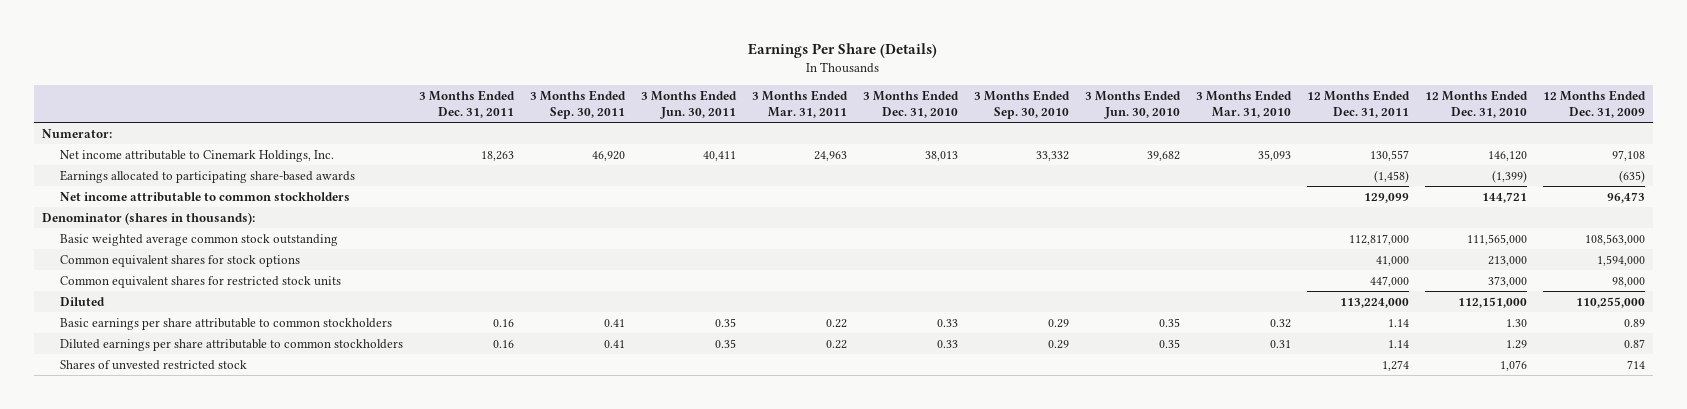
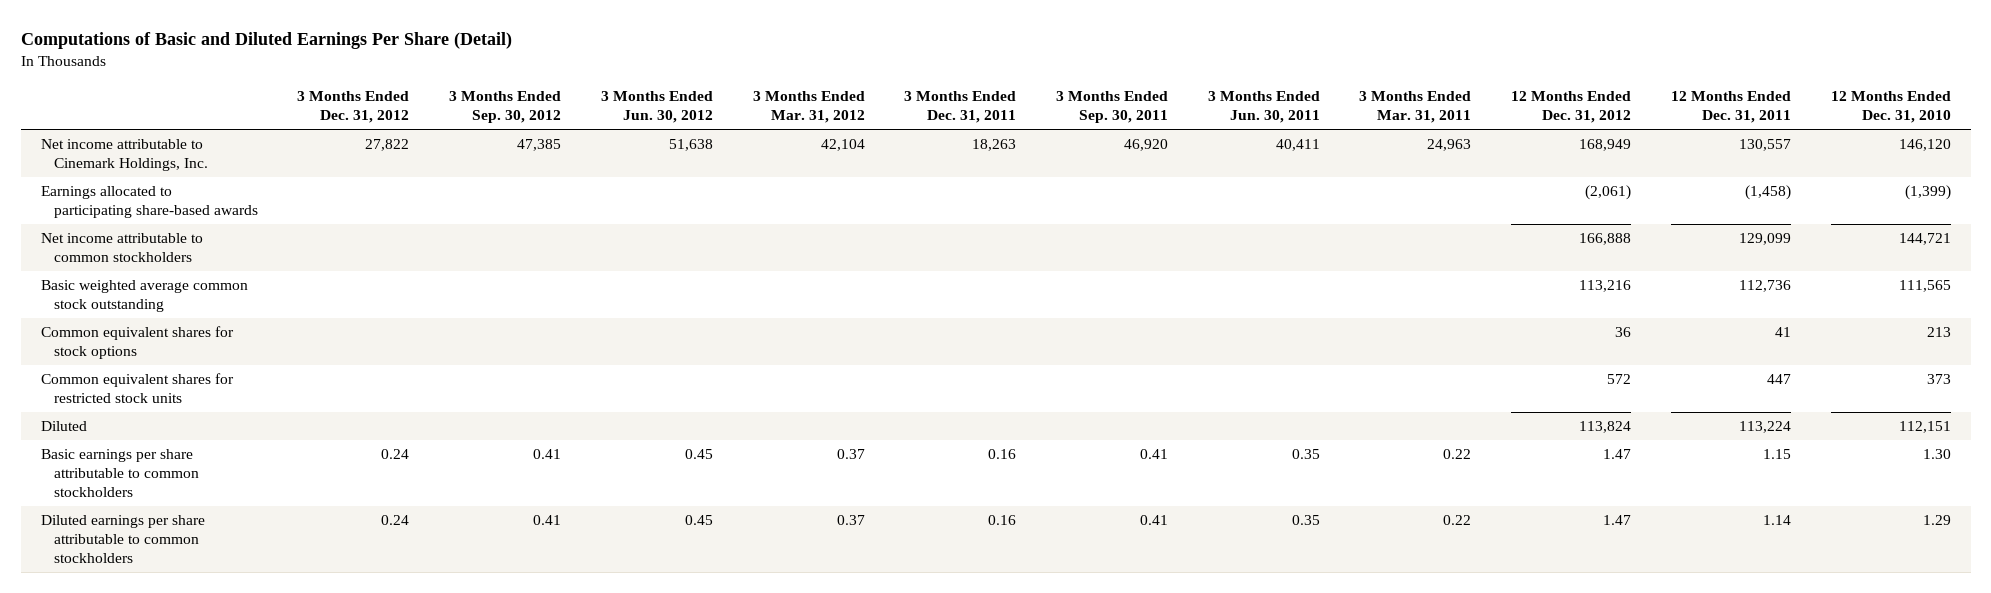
- Earnings Per Share (Details)
+ Computations of Basic and Diluted Earnings Per Share (Detail)
- | 3 Months Ended Dec. 31, 2011 | 3 Months Ended Sep. 30, 2011 | 3 Months Ended Jun. 30, 2011 | 3 Months Ended Mar. 31, 2011 | 3 Months Ended Dec. 31, 2010 | 3 Months Ended Sep. 30, 2010 | 3 Months Ended Jun. 30, 2010 | 3 Months Ended Mar. 31, 2010 | 12 Months Ended Dec. 31, 2011 | 12 Months Ended Dec. 31, 2010 | 12 Months Ended Dec. 31, 2009
+ | 3 Months Ended Dec. 31, 2012 | 3 Months Ended Sep. 30, 2012 | 3 Months Ended Jun. 30, 2012 | 3 Months Ended Mar. 31, 2012 | 3 Months Ended Dec. 31, 2011 | 3 Months Ended Sep. 30, 2011 | 3 Months Ended Jun. 30, 2011 | 3 Months Ended Mar. 31, 2011 | 12 Months Ended Dec. 31, 2012 | 12 Months Ended Dec. 31, 2011 | 12 Months Ended Dec. 31, 2010
- Numerator:
- Denominator (shares in thousands):
- Basic weighted average common stock outstanding | | | | | | | | | 112,817,000 | 111,565,000 | 108,563,000
- Common equivalent shares for stock options | | | | | | | | | 41,000 | 213,000 | 1,594,000
- Common equivalent shares for restricted stock units | | | | | | | | | 447,000 | 373,000 | 98,000
- Diluted | | | | | | | | | 113,224,000 | 112,151,000 | 110,255,000
- Basic earnings per share attributable to common stockholders | 0.16 | 0.41 | 0.35 | 0.22 | 0.33 | 0.29 | 0.35 | 0.32 | 1.14 | 1.30 | 0.89
+ Basic weighted average common stock outstanding | | | | | | | | | 113,216 | 112,736 | 111,565
+ Common equivalent shares for stock options | | | | | | | | | 36 | 41 | 213
+ Common equivalent shares for restricted stock units | | | | | | | | | 572 | 447 | 373
+ Diluted | | | | | | | | | 113,824 | 113,224 | 112,151
+ Basic earnings per share attributable to common stockholders | 0.24 | 0.41 | 0.45 | 0.37 | 0.16 | 0.41 | 0.35 | 0.22 | 1.47 | 1.15 | 1.30
- Shares of unvested restricted stock | | | | | | | | | 1,274 | 1,076 | 714

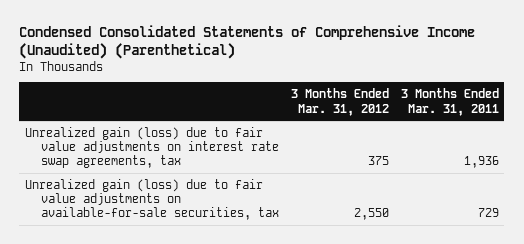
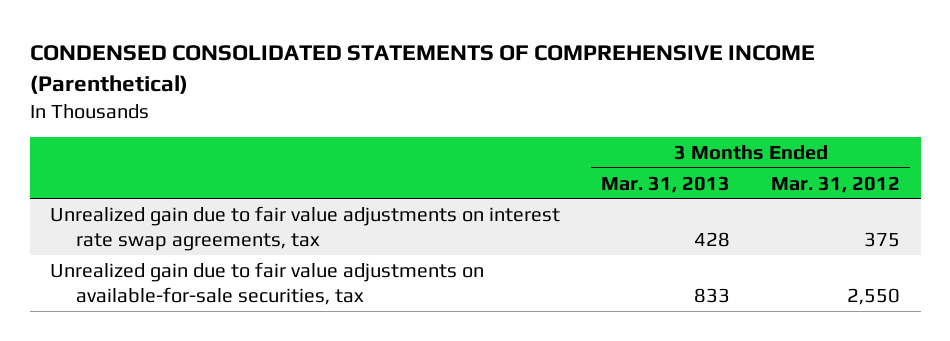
- Condensed Consolidated Statements of Comprehensive Income (Unaudited) (Parenthetical)
+ CONDENSED CONSOLIDATED STATEMENTS OF COMPREHENSIVE INCOME (Parenthetical)
- | 3 Months Ended Mar. 31, 2012 | 3 Months Ended Mar. 31, 2011
+ | 3 Months Ended Mar. 31, 2013 | 3 Months Ended Mar. 31, 2012
- Unrealized gain (loss) due to fair value adjustments on interest rate swap agreements, tax | 375 | 1,936
- Unrealized gain (loss) due to fair value adjustments on available-for-sale securities, tax | 2,550 | 729
+ Unrealized gain due to fair value adjustments on interest rate swap agreements, tax | 428 | 375
+ Unrealized gain due to fair value adjustments on available-for-sale securities, tax | 833 | 2,550

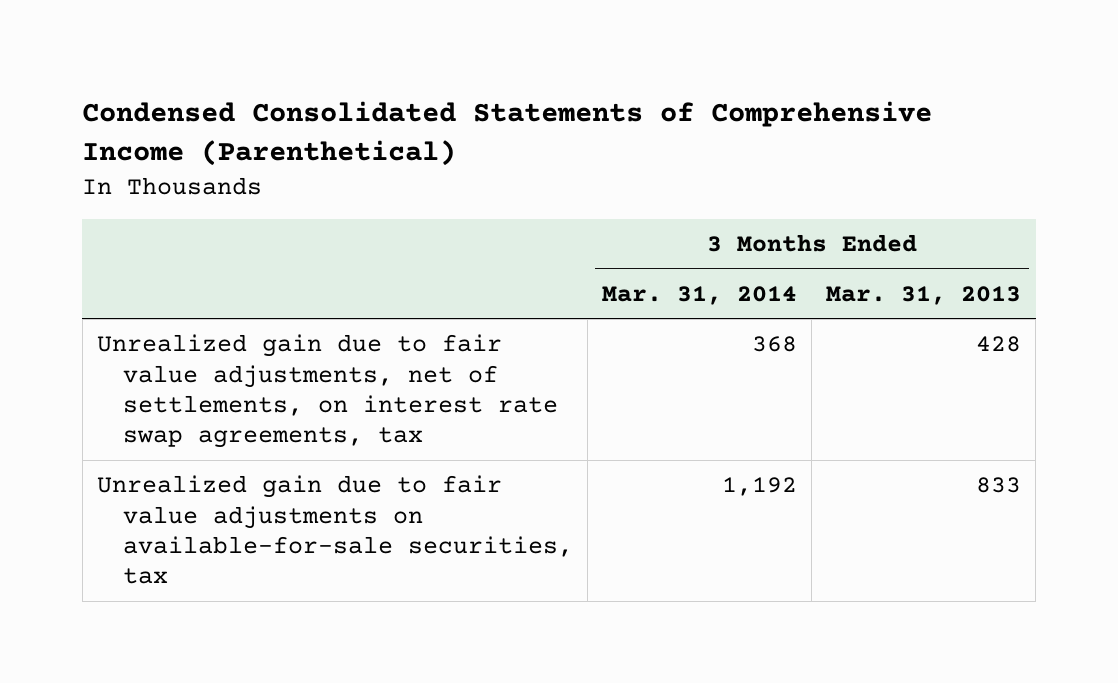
- CONDENSED CONSOLIDATED STATEMENTS OF COMPREHENSIVE INCOME (Parenthetical)
+ Condensed Consolidated Statements of Comprehensive Income (Parenthetical)
- | 3 Months Ended Mar. 31, 2013 | 3 Months Ended Mar. 31, 2012
+ | 3 Months Ended Mar. 31, 2014 | 3 Months Ended Mar. 31, 2013
- Unrealized gain due to fair value adjustments on interest rate swap agreements, tax | 428 | 375
+ Unrealized gain due to fair value adjustments, net of settlements, on interest rate swap agreements, tax | 368 | 428

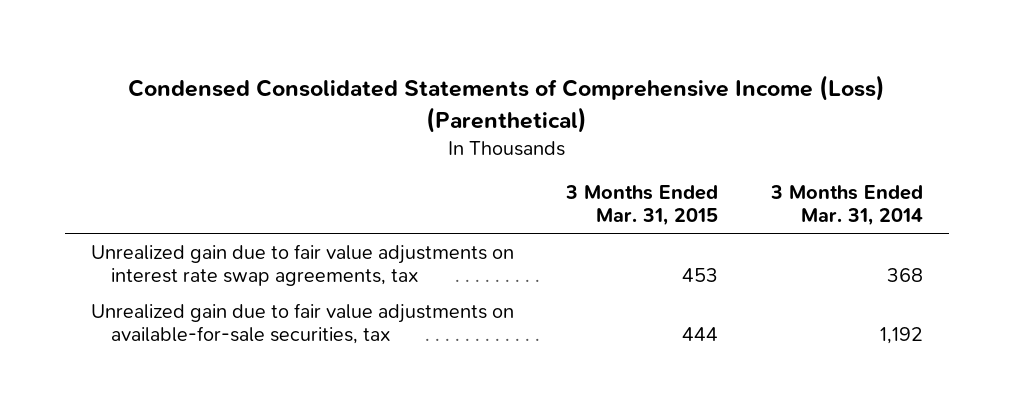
- Condensed Consolidated Statements of Comprehensive Income (Parenthetical)
+ Condensed Consolidated Statements of Comprehensive Income (Loss) (Parenthetical)
- | 3 Months Ended Mar. 31, 2014 | 3 Months Ended Mar. 31, 2013
+ | 3 Months Ended Mar. 31, 2015 | 3 Months Ended Mar. 31, 2014
- Unrealized gain due to fair value adjustments, net of settlements, on interest rate swap agreements, tax | 368 | 428
+ Unrealized gain due to fair value adjustments on interest rate swap agreements, tax | 453 | 368

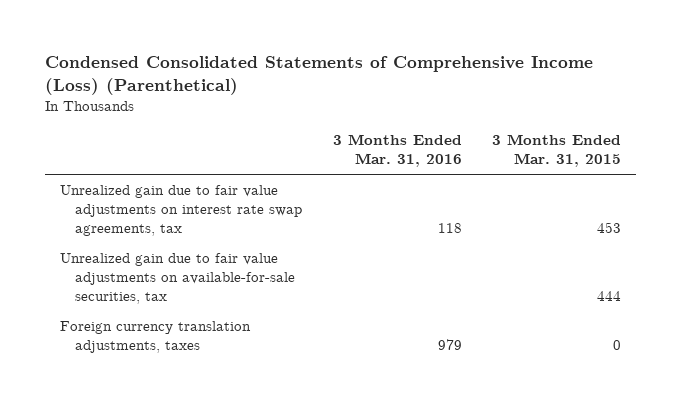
- | 3 Months Ended Mar. 31, 2015 | 3 Months Ended Mar. 31, 2014
+ | 3 Months Ended Mar. 31, 2016 | 3 Months Ended Mar. 31, 2015
+ Foreign currency translation adjustments, taxes | 979 | 0

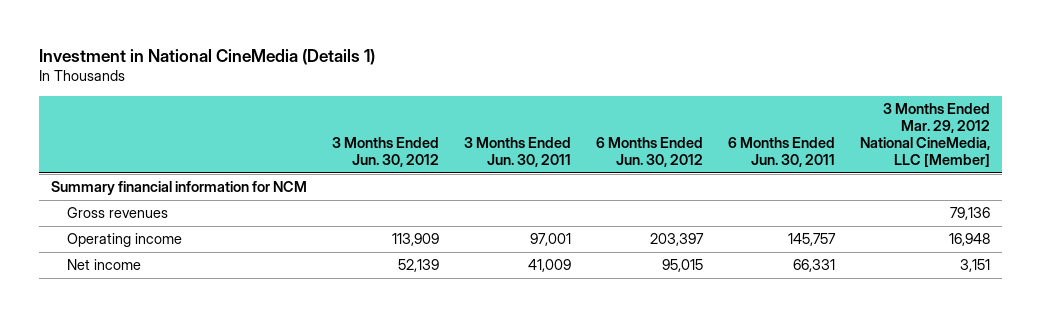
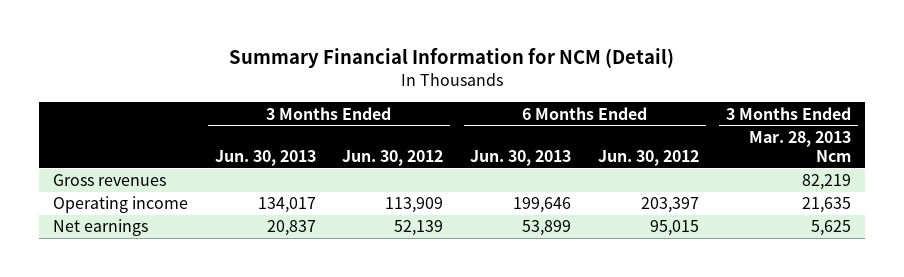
- Investment in National CineMedia (Details 1)
+ Summary Financial Information for NCM (Detail)
- | 3 Months Ended Jun. 30, 2012 | 3 Months Ended Jun. 30, 2011 | 6 Months Ended Jun. 30, 2012 | 6 Months Ended Jun. 30, 2011 | 3 Months Ended Mar. 29, 2012 National CineMedia, LLC [Member]
+ | 3 Months Ended Jun. 30, 2013 | 3 Months Ended Jun. 30, 2012 | 6 Months Ended Jun. 30, 2013 | 6 Months Ended Jun. 30, 2012 | 3 Months Ended Mar. 28, 2013 Ncm
- Summary financial information for NCM
- Net income | 52,139 | 41,009 | 95,015 | 66,331 | 3,151
+ Net earnings | 20,837 | 52,139 | 53,899 | 95,015 | 5,625

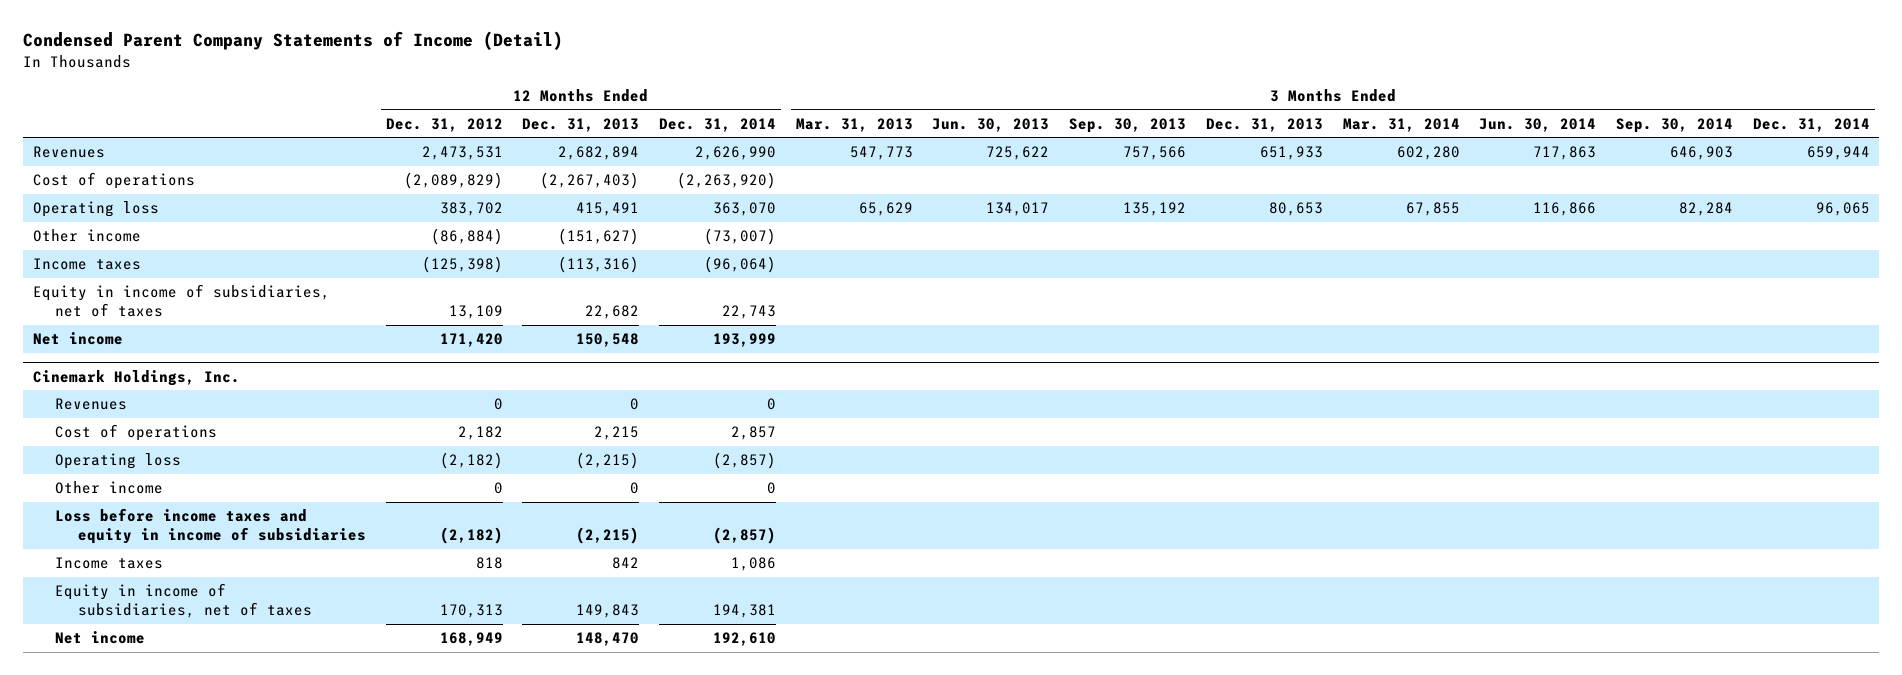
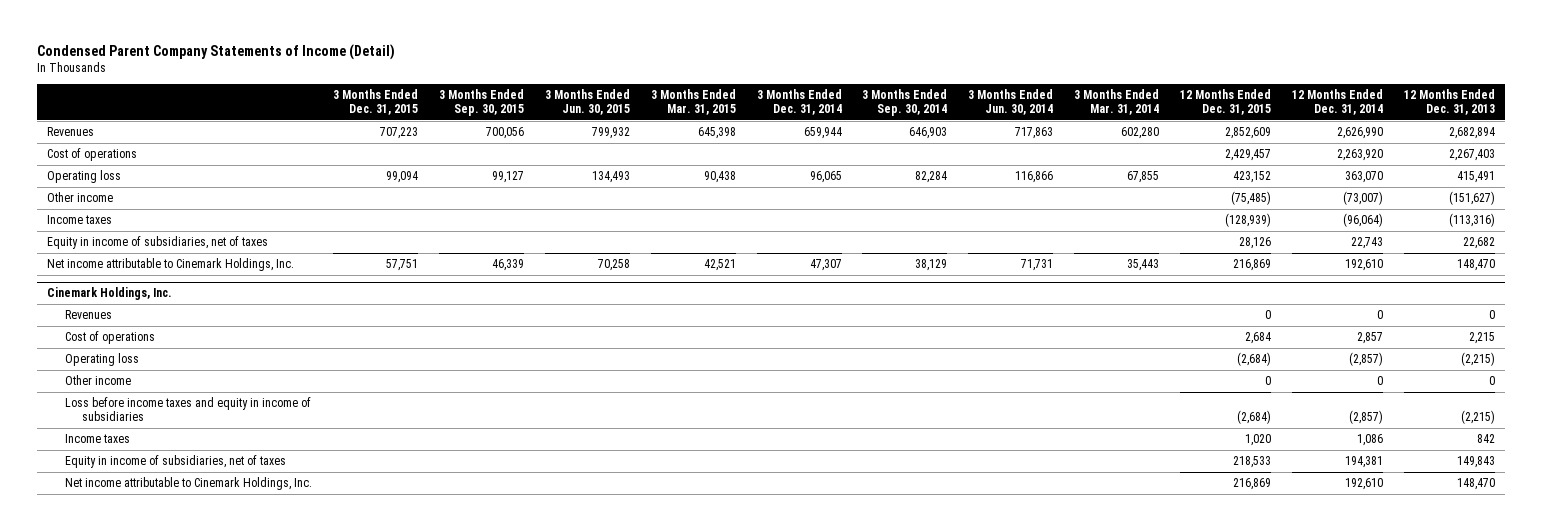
- | 12 Months Ended Dec. 31, 2012 | 12 Months Ended Dec. 31, 2013 | 12 Months Ended Dec. 31, 2014 | 3 Months Ended Mar. 31, 2013 | 3 Months Ended Jun. 30, 2013 | 3 Months Ended Sep. 30, 2013 | 3 Months Ended Dec. 31, 2013 | 3 Months Ended Mar. 31, 2014 | 3 Months Ended Jun. 30, 2014 | 3 Months Ended Sep. 30, 2014 | 3 Months Ended Dec. 31, 2014
+ | 3 Months Ended Dec. 31, 2015 | 3 Months Ended Sep. 30, 2015 | 3 Months Ended Jun. 30, 2015 | 3 Months Ended Mar. 31, 2015 | 3 Months Ended Dec. 31, 2014 | 3 Months Ended Sep. 30, 2014 | 3 Months Ended Jun. 30, 2014 | 3 Months Ended Mar. 31, 2014 | 12 Months Ended Dec. 31, 2015 | 12 Months Ended Dec. 31, 2014 | 12 Months Ended Dec. 31, 2013
- Cost of operations | (2,089,829) | (2,267,403) | (2,263,920) | | | | | | | |
+ Cost of operations | | | | | | | | | 2,429,457 | 2,263,920 | 2,267,403
- Net income | 171,420 | 150,548 | 193,999 | | | | | | | |
+ Net income attributable to Cinemark Holdings, Inc. | 57,751 | 46,339 | 70,258 | 42,521 | 47,307 | 38,129 | 71,731 | 35,443 | 216,869 | 192,610 | 148,470
@ Cinemark Holdings, Inc.
- Net income | 168,949 | 148,470 | 192,610 | | | | | | | |
+ Net income attributable to Cinemark Holdings, Inc. | | | | | | | | | 216,869 | 192,610 | 148,470

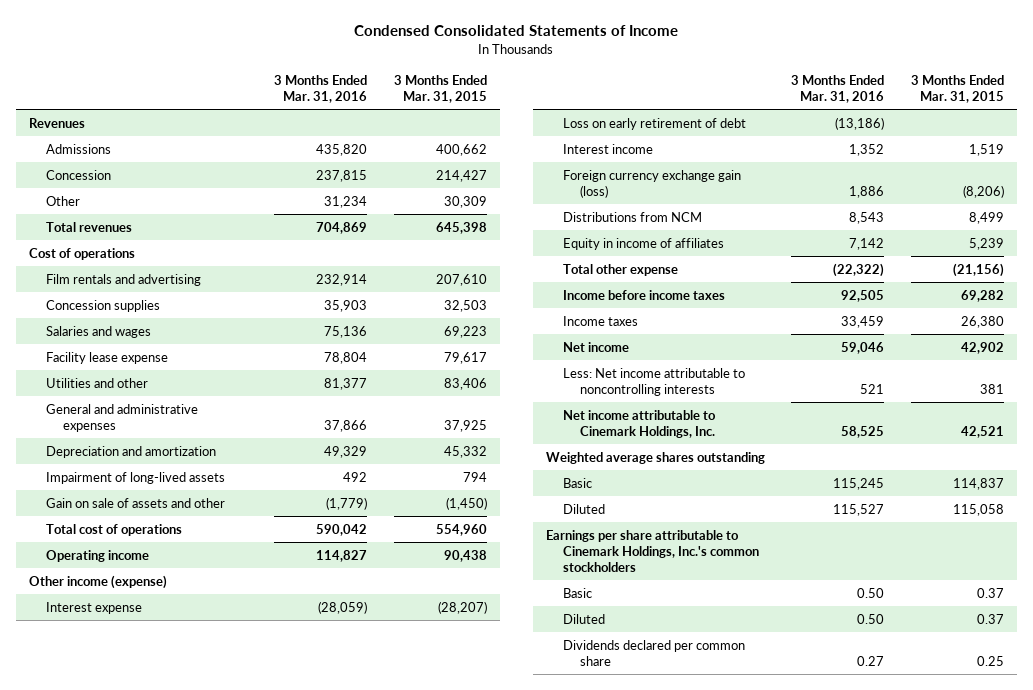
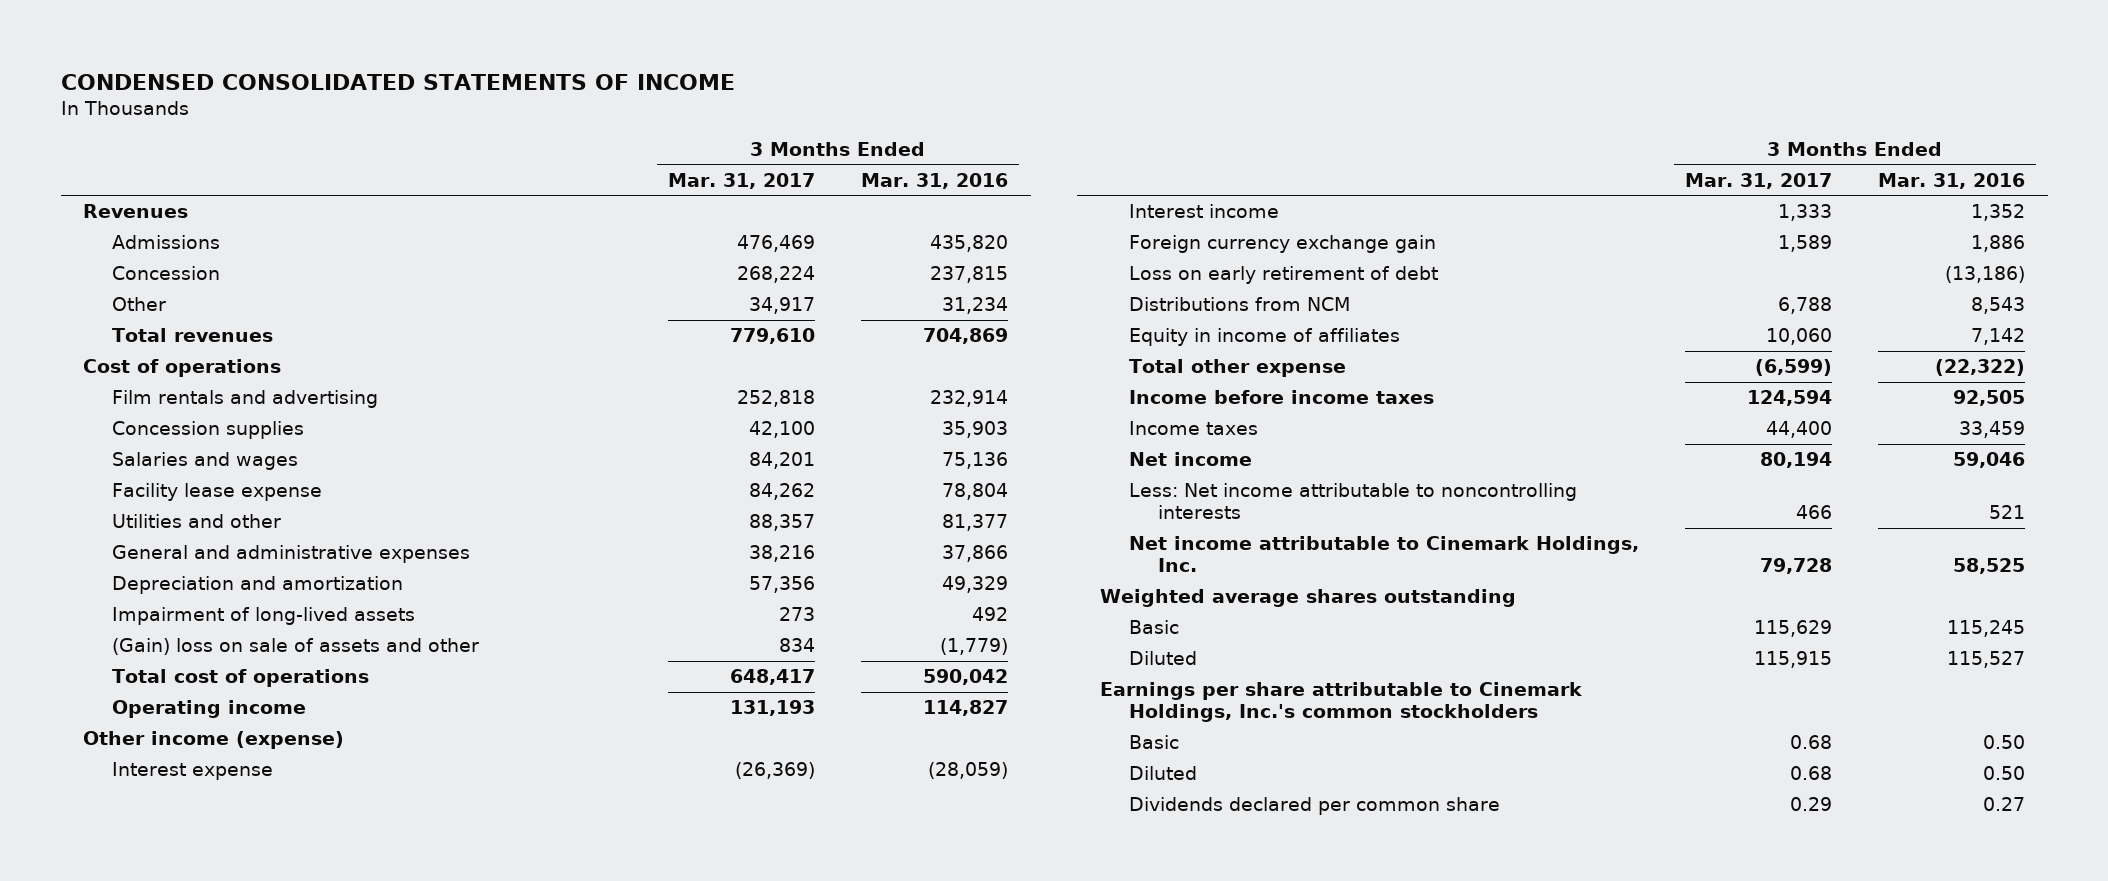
- Condensed Consolidated Statements of Income
+ CONDENSED CONSOLIDATED STATEMENTS OF INCOME
- | 3 Months Ended Mar. 31, 2016 | 3 Months Ended Mar. 31, 2015
+ | 3 Months Ended Mar. 31, 2017 | 3 Months Ended Mar. 31, 2016
- Gain on sale of assets and other | (1,779) | (1,450)
+ (Gain) loss on sale of assets and other | 834 | (1,779)
- Foreign currency exchange gain (loss) | 1,886 | (8,206)
+ Foreign currency exchange gain | 1,589 | 1,886
moved down: Loss on early retirement of debt | | (13,186)

